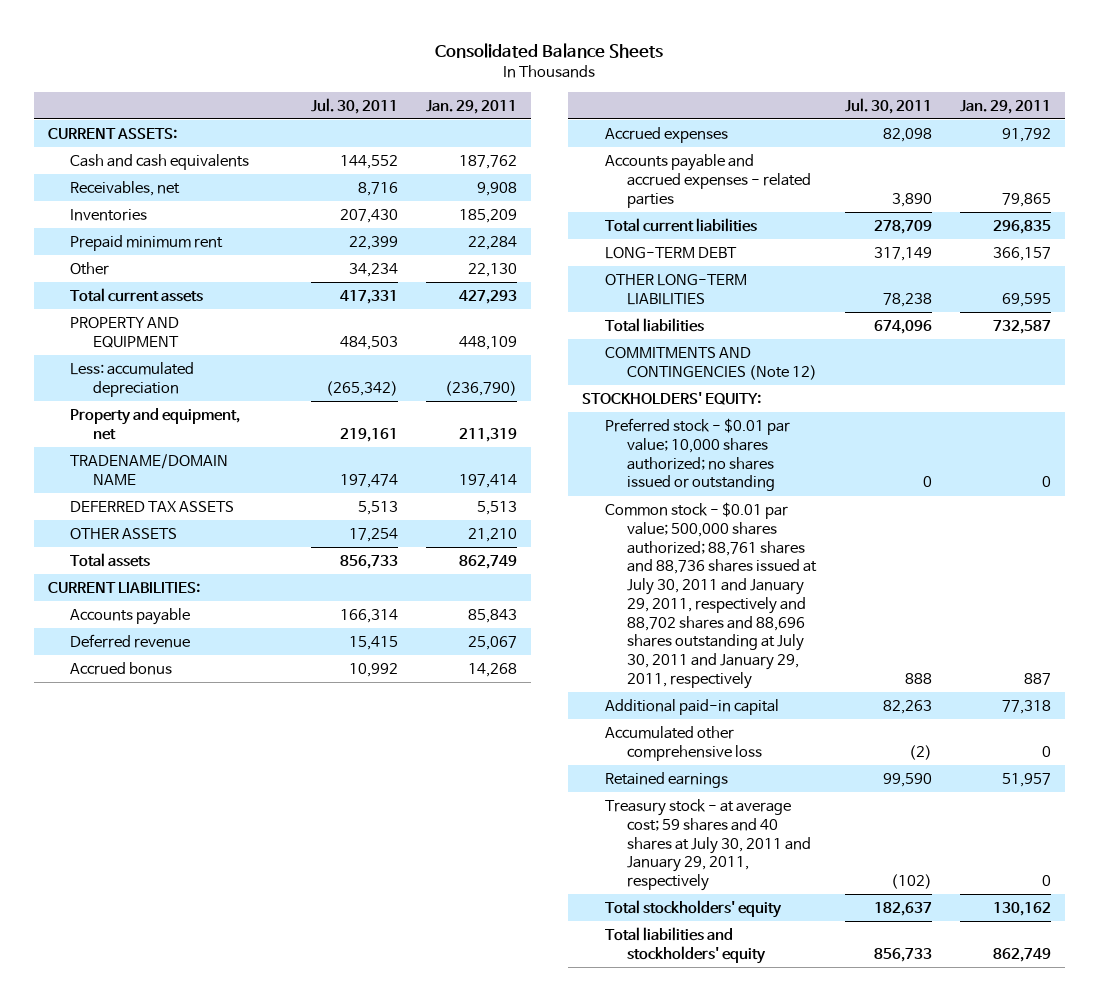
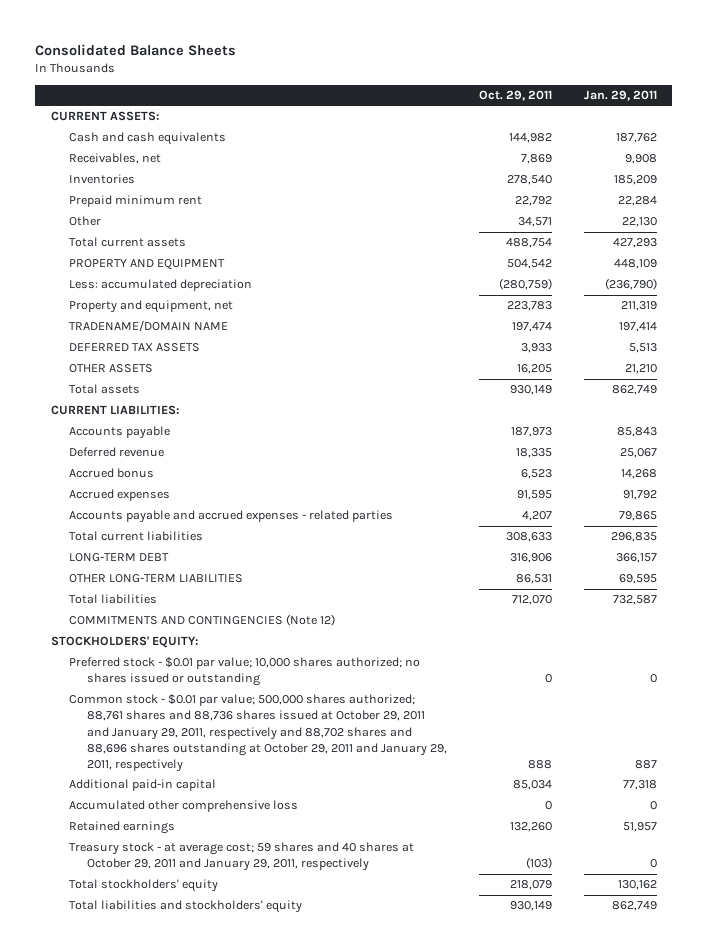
- | Jul. 30, 2011 | Jan. 29, 2011
+ | Oct. 29, 2011 | Jan. 29, 2011
- Common stock - $0.01 par value; 500,000 shares authorized; 88,761 shares and 88,736 shares issued at July 30, 2011 and January 29, 2011, respectively and 88,702 shares and 88,696 shares outstanding at July 30, 2011 and January 29, 2011, respectively | 888 | 887
+ Common stock - $0.01 par value; 500,000 shares authorized; 88,761 shares and 88,736 shares issued at October 29, 2011 and January 29, 2011, respectively and 88,702 shares and 88,696 shares outstanding at October 29, 2011 and January 29, 2011, respectively | 888 | 887
- Treasury stock - at average cost; 59 shares and 40 shares at July 30, 2011 and January 29, 2011, respectively | (102) | 0
+ Treasury stock - at average cost; 59 shares and 40 shares at October 29, 2011 and January 29, 2011, respectively | (103) | 0

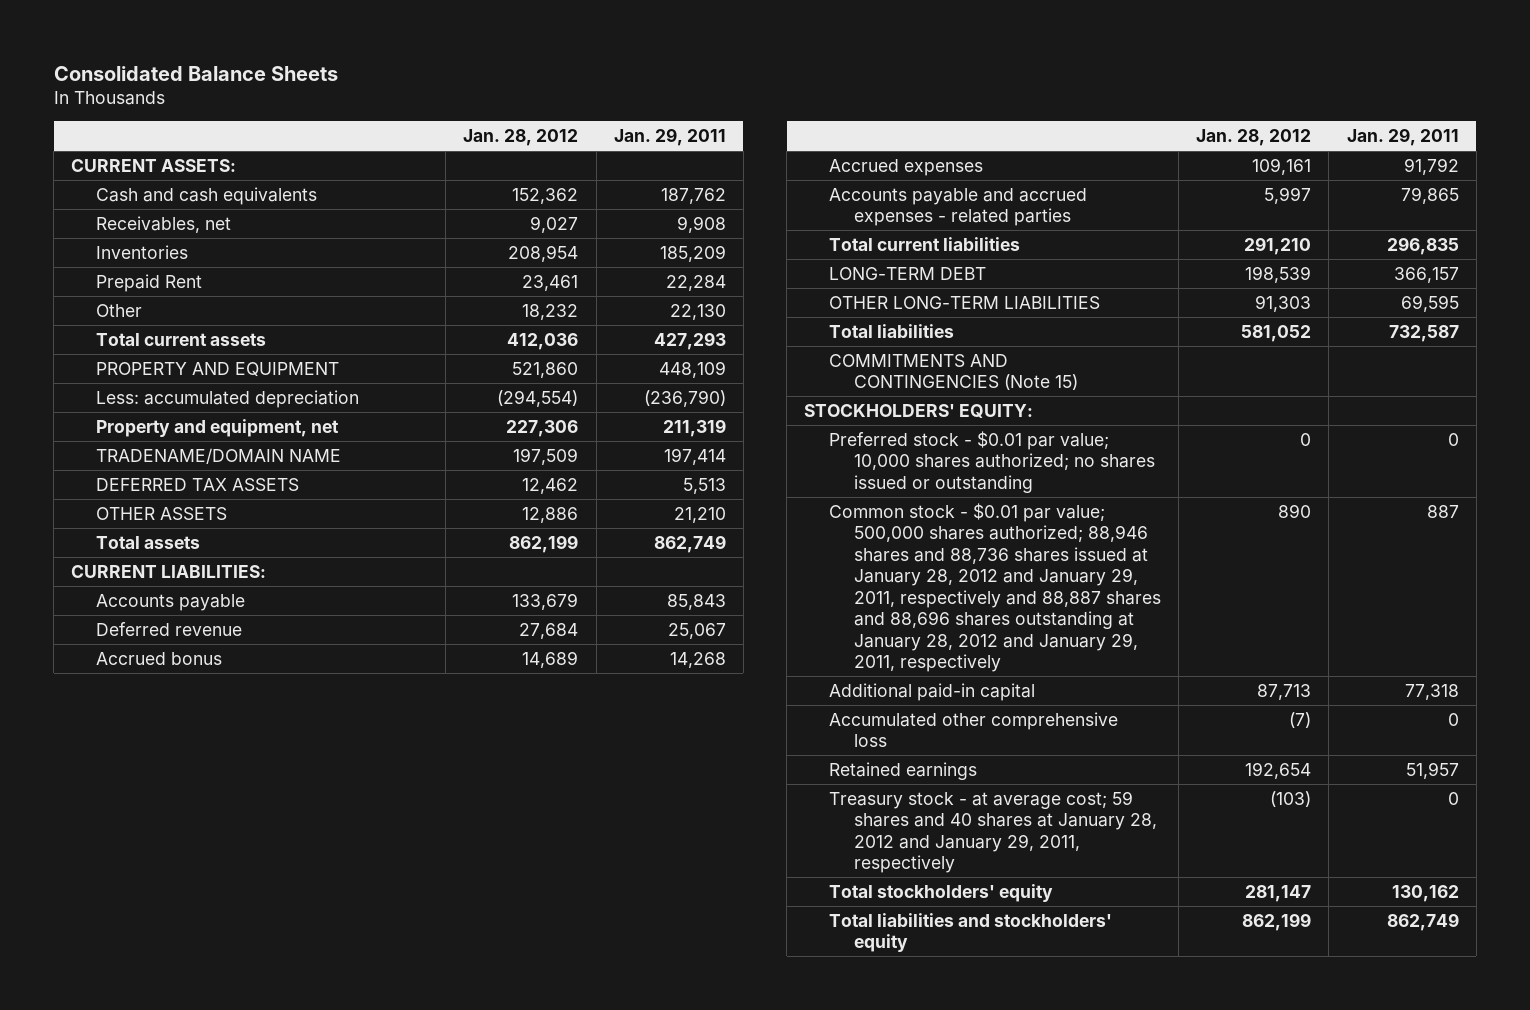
- | Oct. 29, 2011 | Jan. 29, 2011
+ | Jan. 28, 2012 | Jan. 29, 2011
- Prepaid minimum rent | 22,792 | 22,284
+ Prepaid Rent | 23,461 | 22,284
- COMMITMENTS AND CONTINGENCIES (Note 12)
+ COMMITMENTS AND CONTINGENCIES (Note 15)
- Common stock - $0.01 par value; 500,000 shares authorized; 88,761 shares and 88,736 shares issued at October 29, 2011 and January 29, 2011, respectively and 88,702 shares and 88,696 shares outstanding at October 29, 2011 and January 29, 2011, respectively | 888 | 887
+ Common stock - $0.01 par value; 500,000 shares authorized; 88,946 shares and 88,736 shares issued at January 28, 2012 and January 29, 2011, respectively and 88,887 shares and 88,696 shares outstanding at January 28, 2012 and January 29, 2011, respectively | 890 | 887
- Treasury stock - at average cost; 59 shares and 40 shares at October 29, 2011 and January 29, 2011, respectively | (103) | 0
+ Treasury stock - at average cost; 59 shares and 40 shares at January 28, 2012 and January 29, 2011, respectively | (103) | 0

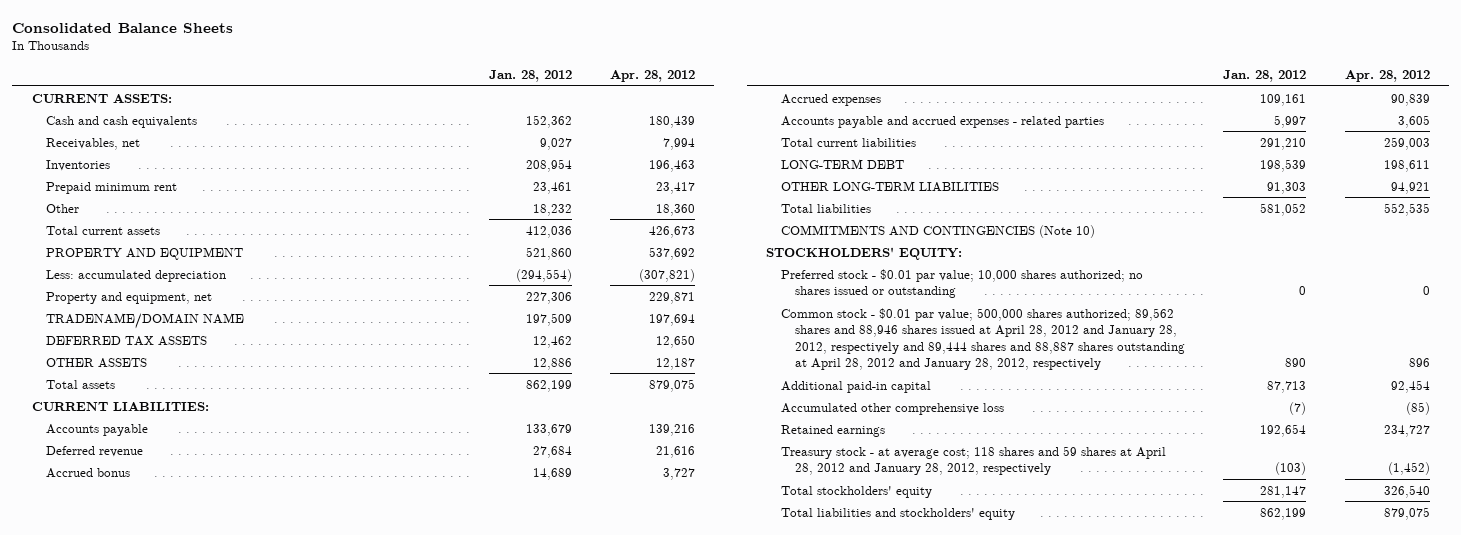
- | Jan. 28, 2012 | Jan. 29, 2011
+ | Jan. 28, 2012 | Apr. 28, 2012
- Prepaid Rent | 23,461 | 22,284
+ Prepaid minimum rent | 23,461 | 23,417
- COMMITMENTS AND CONTINGENCIES (Note 15)
+ COMMITMENTS AND CONTINGENCIES (Note 10)
- Common stock - $0.01 par value; 500,000 shares authorized; 88,946 shares and 88,736 shares issued at January 28, 2012 and January 29, 2011, respectively and 88,887 shares and 88,696 shares outstanding at January 28, 2012 and January 29, 2011, respectively | 890 | 887
+ Common stock - $0.01 par value; 500,000 shares authorized; 89,562 shares and 88,946 shares issued at April 28, 2012 and January 28, 2012, respectively and 89,444 shares and 88,887 shares outstanding at April 28, 2012 and January 28, 2012, respectively | 890 | 896
- Treasury stock - at average cost; 59 shares and 40 shares at January 28, 2012 and January 29, 2011, respectively | (103) | 0
+ Treasury stock - at average cost; 118 shares and 59 shares at April 28, 2012 and January 28, 2012, respectively | (103) | (1,452)

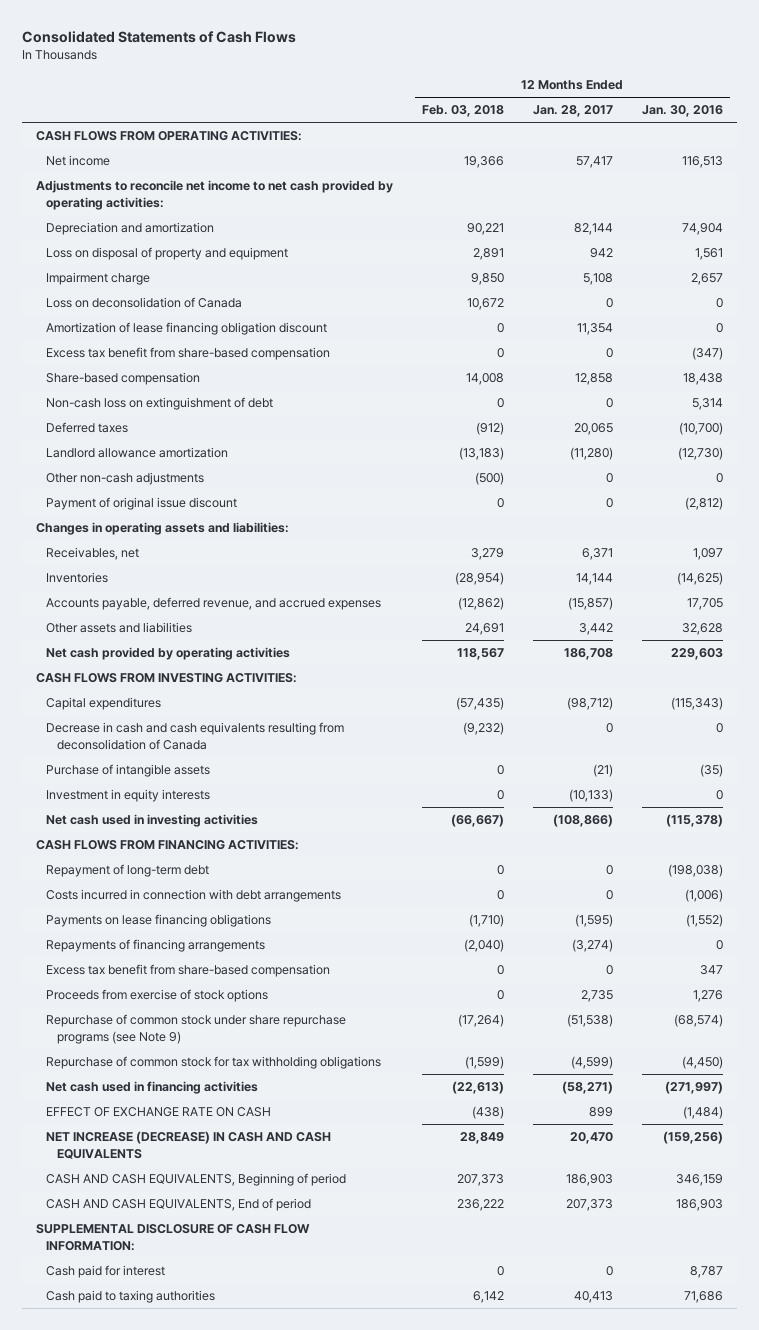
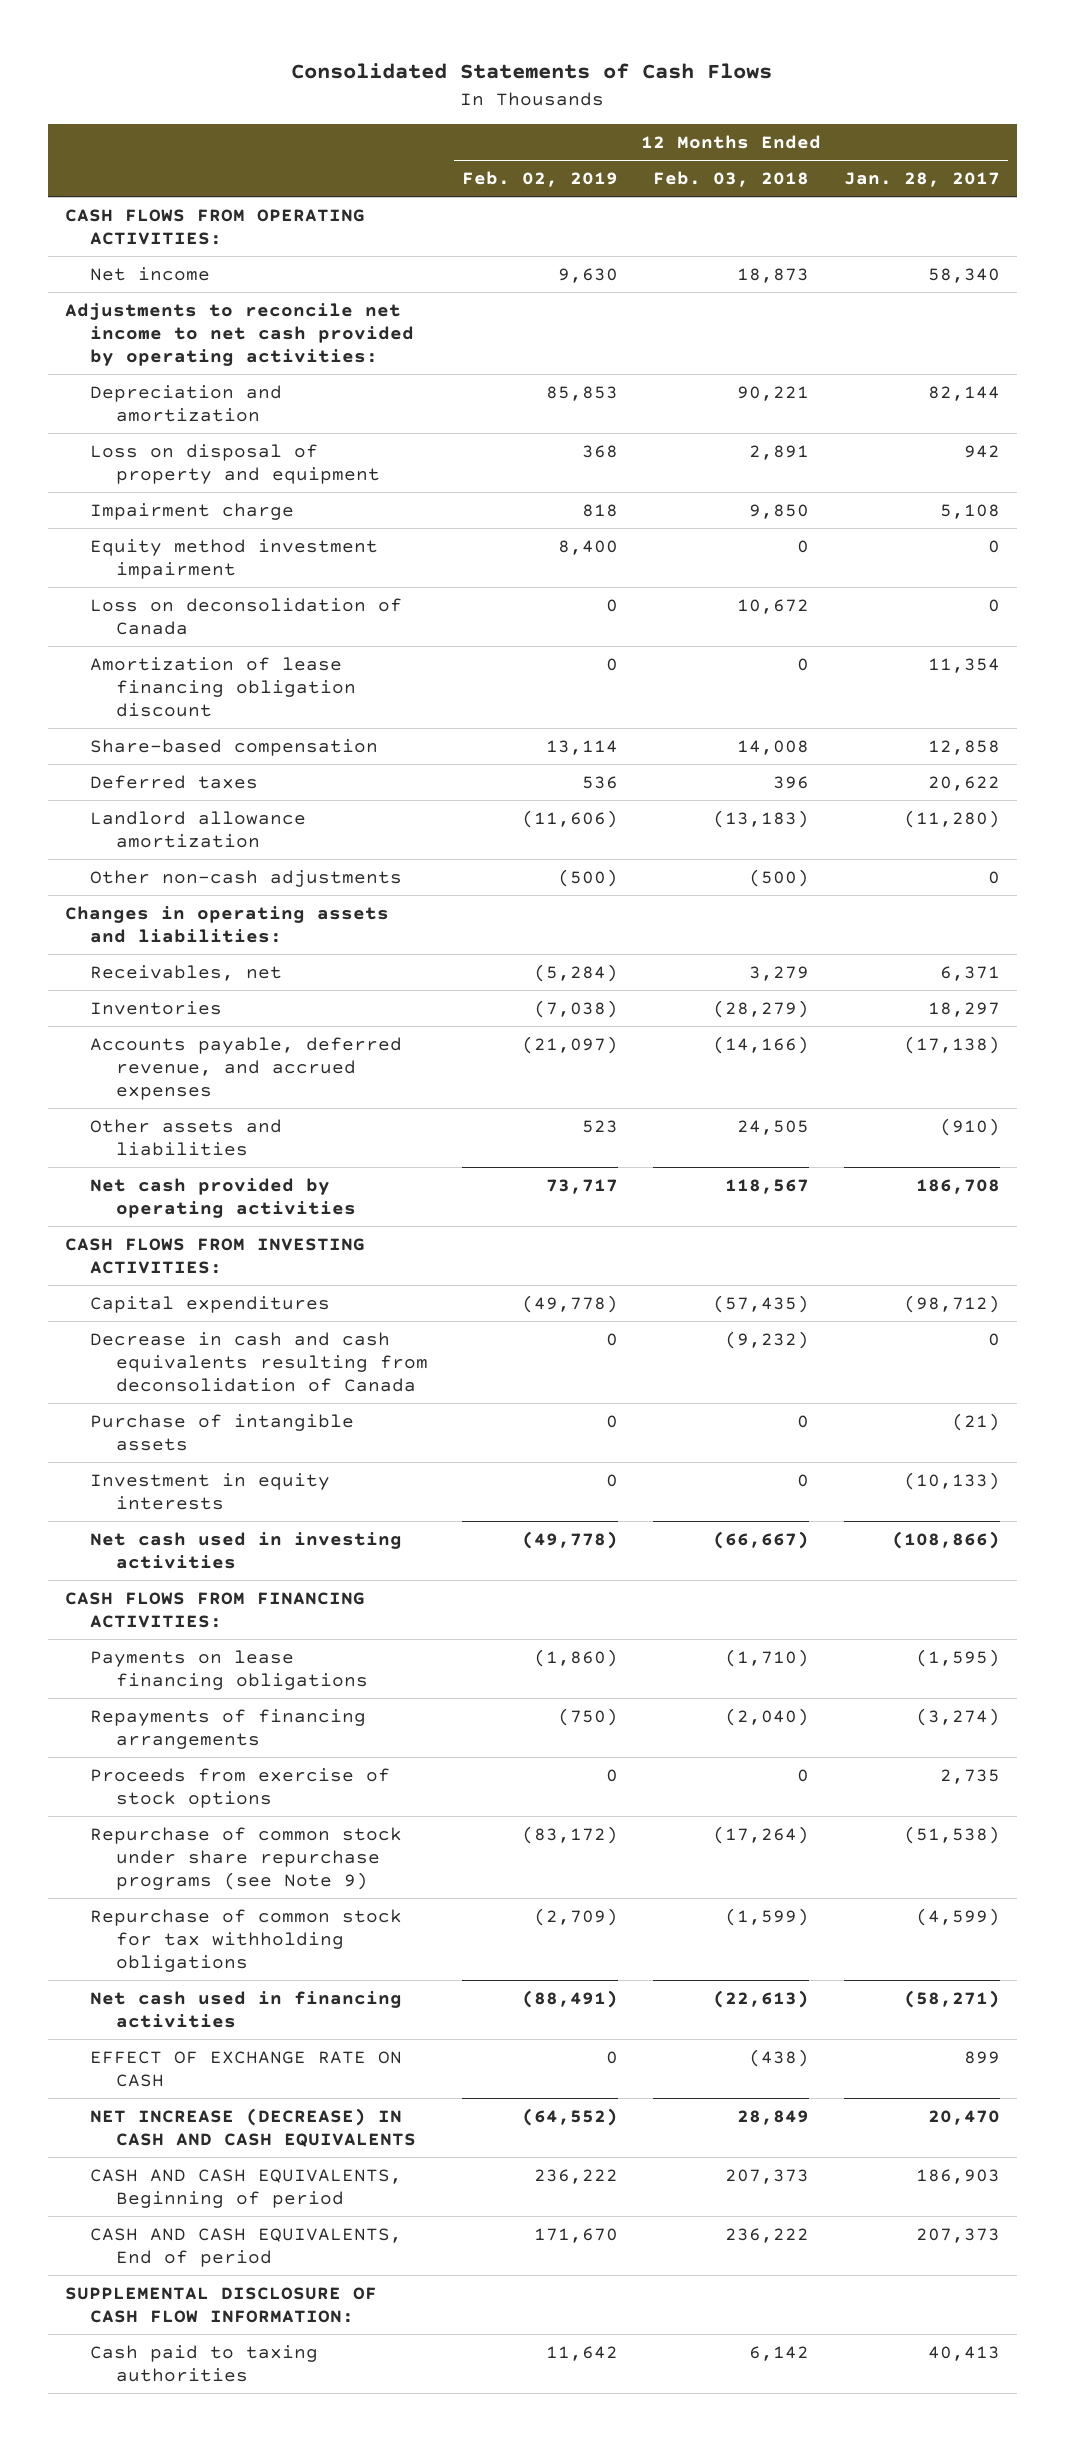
- | 12 Months Ended Feb. 03, 2018 | 12 Months Ended Jan. 28, 2017 | 12 Months Ended Jan. 30, 2016
+ | 12 Months Ended Feb. 02, 2019 | 12 Months Ended Feb. 03, 2018 | 12 Months Ended Jan. 28, 2017
- Net income | 19,366 | 57,417 | 116,513
+ Net income | 9,630 | 18,873 | 58,340
+ Equity method investment impairment | 8,400 | 0 | 0
- Excess tax benefit from share-based compensation | 0 | 0 | (347)
- Non-cash loss on extinguishment of debt | 0 | 0 | 5,314
- Deferred taxes | (912) | 20,065 | (10,700)
+ Deferred taxes | 536 | 396 | 20,622
- Payment of original issue discount | 0 | 0 | (2,812)
- Inventories | (28,954) | 14,144 | (14,625)
- Accounts payable, deferred revenue, and accrued expenses | (12,862) | (15,857) | 17,705
- Other assets and liabilities | 24,691 | 3,442 | 32,628
+ Inventories | (7,038) | (28,279) | 18,297
+ Accounts payable, deferred revenue, and accrued expenses | (21,097) | (14,166) | (17,138)
+ Other assets and liabilities | 523 | 24,505 | (910)
- Repayment of long-term debt | 0 | 0 | (198,038)
- Costs incurred in connection with debt arrangements | 0 | 0 | (1,006)
- Excess tax benefit from share-based compensation | 0 | 0 | 347
- Cash paid for interest | 0 | 0 | 8,787

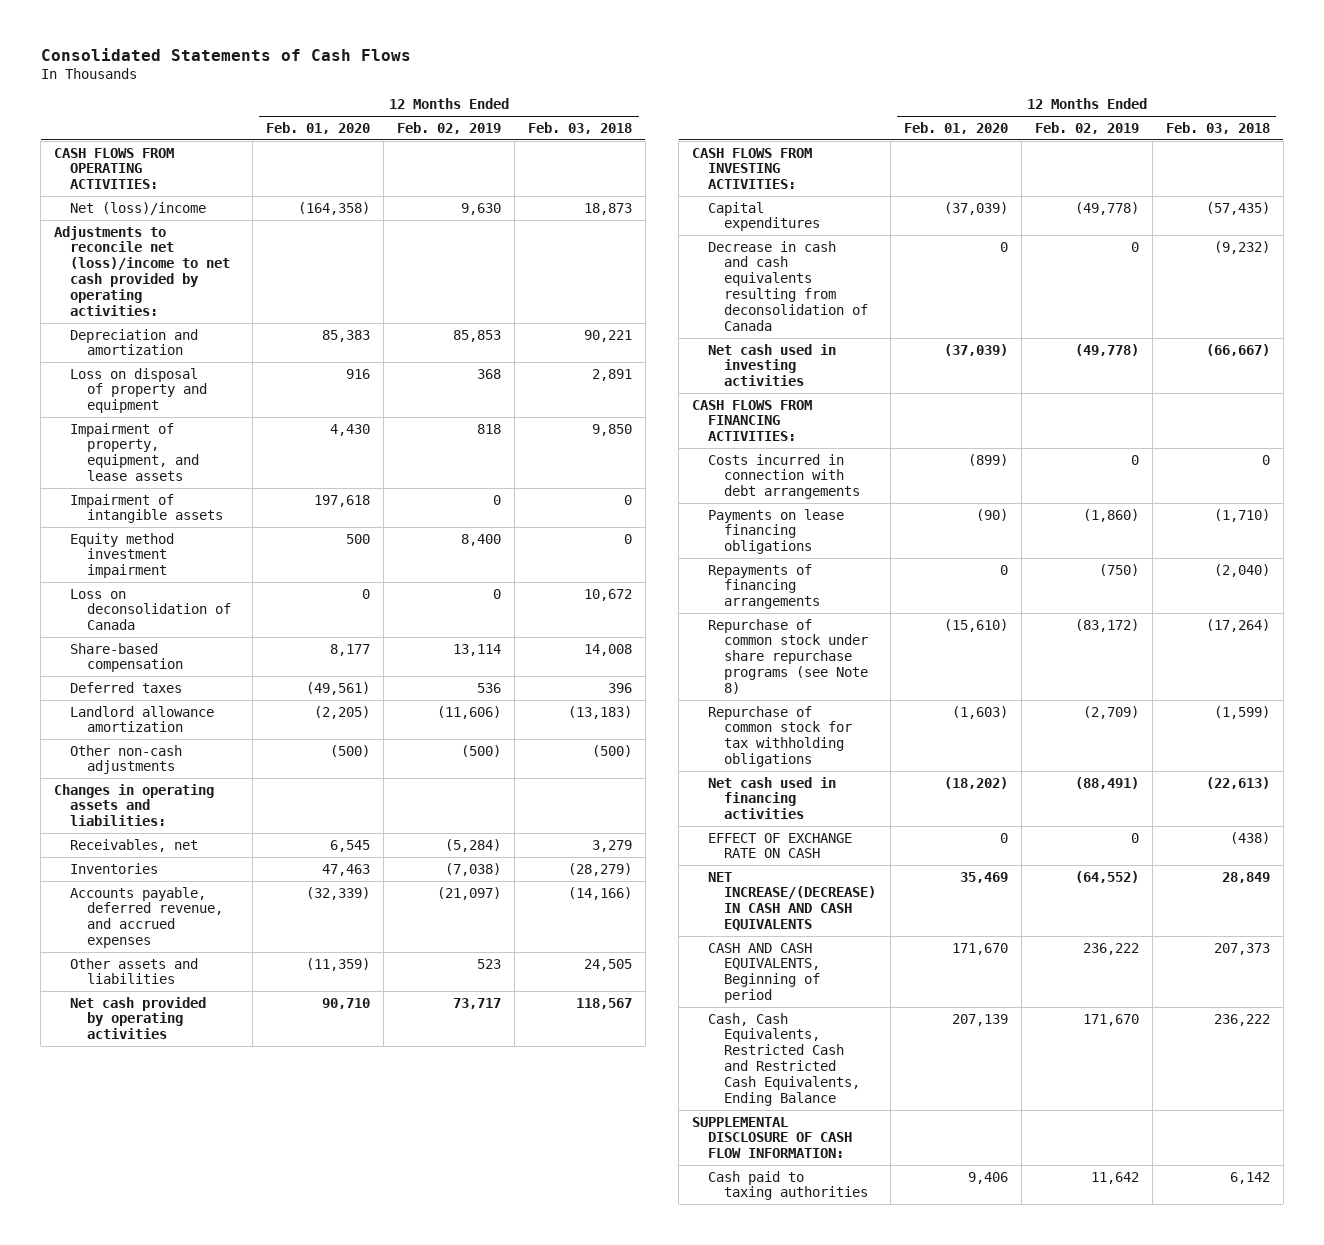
- | 12 Months Ended Feb. 02, 2019 | 12 Months Ended Feb. 03, 2018 | 12 Months Ended Jan. 28, 2017
+ | 12 Months Ended Feb. 01, 2020 | 12 Months Ended Feb. 02, 2019 | 12 Months Ended Feb. 03, 2018
- Net income | 9,630 | 18,873 | 58,340
- Adjustments to reconcile net income to net cash provided by operating activities:
+ Net (loss)/income | (164,358) | 9,630 | 18,873
+ Adjustments to reconcile net (loss)/income to net cash provided by operating activities:
- Impairment charge | 818 | 9,850 | 5,108
+ Impairment of property, equipment, and lease assets | 4,430 | 818 | 9,850
+ Impairment of intangible assets | 197,618 | 0 | 0
- Amortization of lease financing obligation discount | 0 | 0 | 11,354
- Purchase of intangible assets | 0 | 0 | (21)
- Investment in equity interests | 0 | 0 | (10,133)
+ Costs incurred in connection with debt arrangements | (899) | 0 | 0
- Proceeds from exercise of stock options | 0 | 0 | 2,735
- Repurchase of common stock under share repurchase programs (see Note 9) | (83,172) | (17,264) | (51,538)
+ Repurchase of common stock under share repurchase programs (see Note 8) | (15,610) | (83,172) | (17,264)
- NET INCREASE (DECREASE) IN CASH AND CASH EQUIVALENTS | (64,552) | 28,849 | 20,470
+ NET INCREASE/(DECREASE) IN CASH AND CASH EQUIVALENTS | 35,469 | (64,552) | 28,849
- CASH AND CASH EQUIVALENTS, End of period | 171,670 | 236,222 | 207,373
+ Cash, Cash Equivalents, Restricted Cash and Restricted Cash Equivalents, Ending Balance | 207,139 | 171,670 | 236,222

